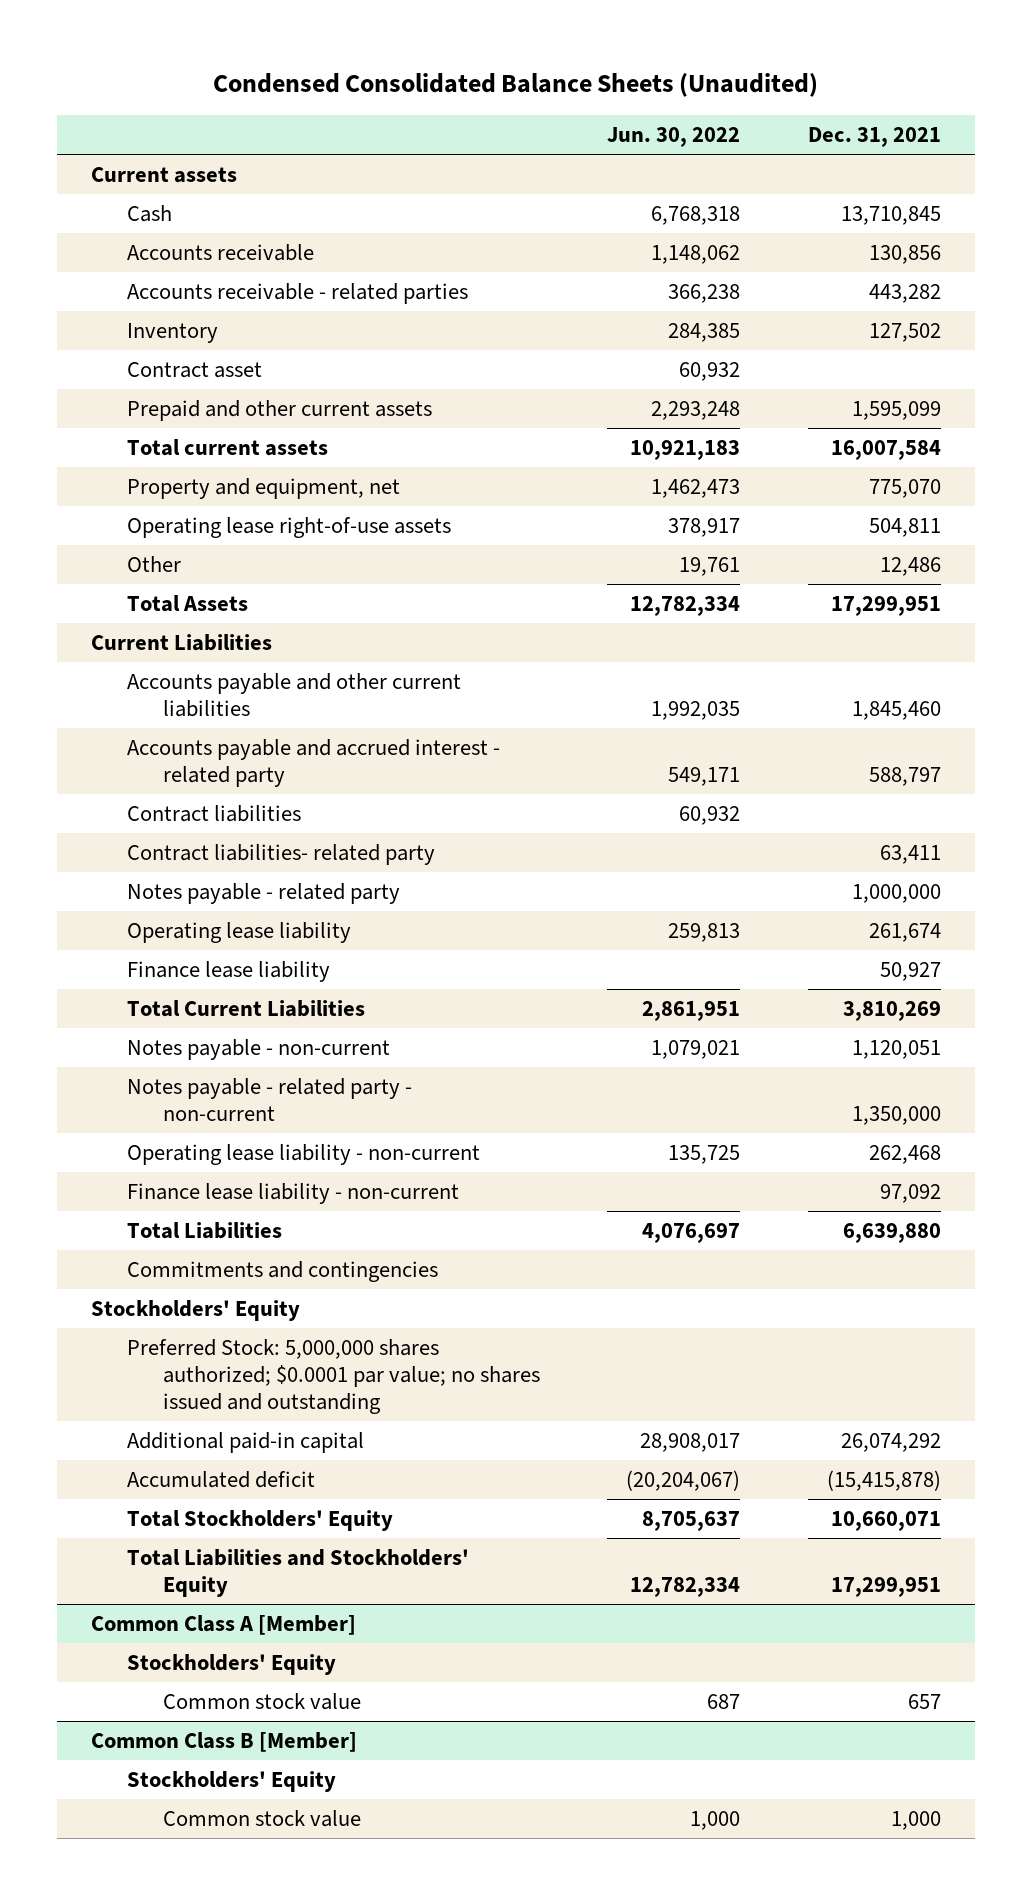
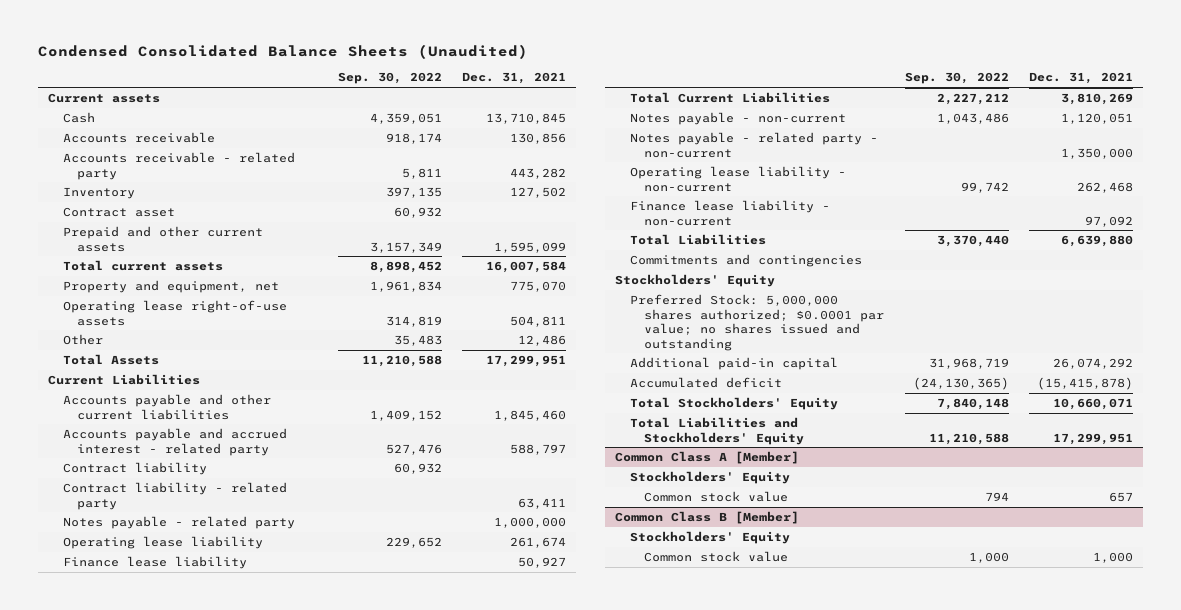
- | Jun. 30, 2022 | Dec. 31, 2021
+ | Sep. 30, 2022 | Dec. 31, 2021
- Accounts receivable - related parties | 366,238 | 443,282
+ Accounts receivable - related party | 5,811 | 443,282
- Contract liabilities | 60,932 |
- Contract liabilities- related party | | 63,411
+ Contract liability | 60,932 |
+ Contract liability - related party | | 63,411

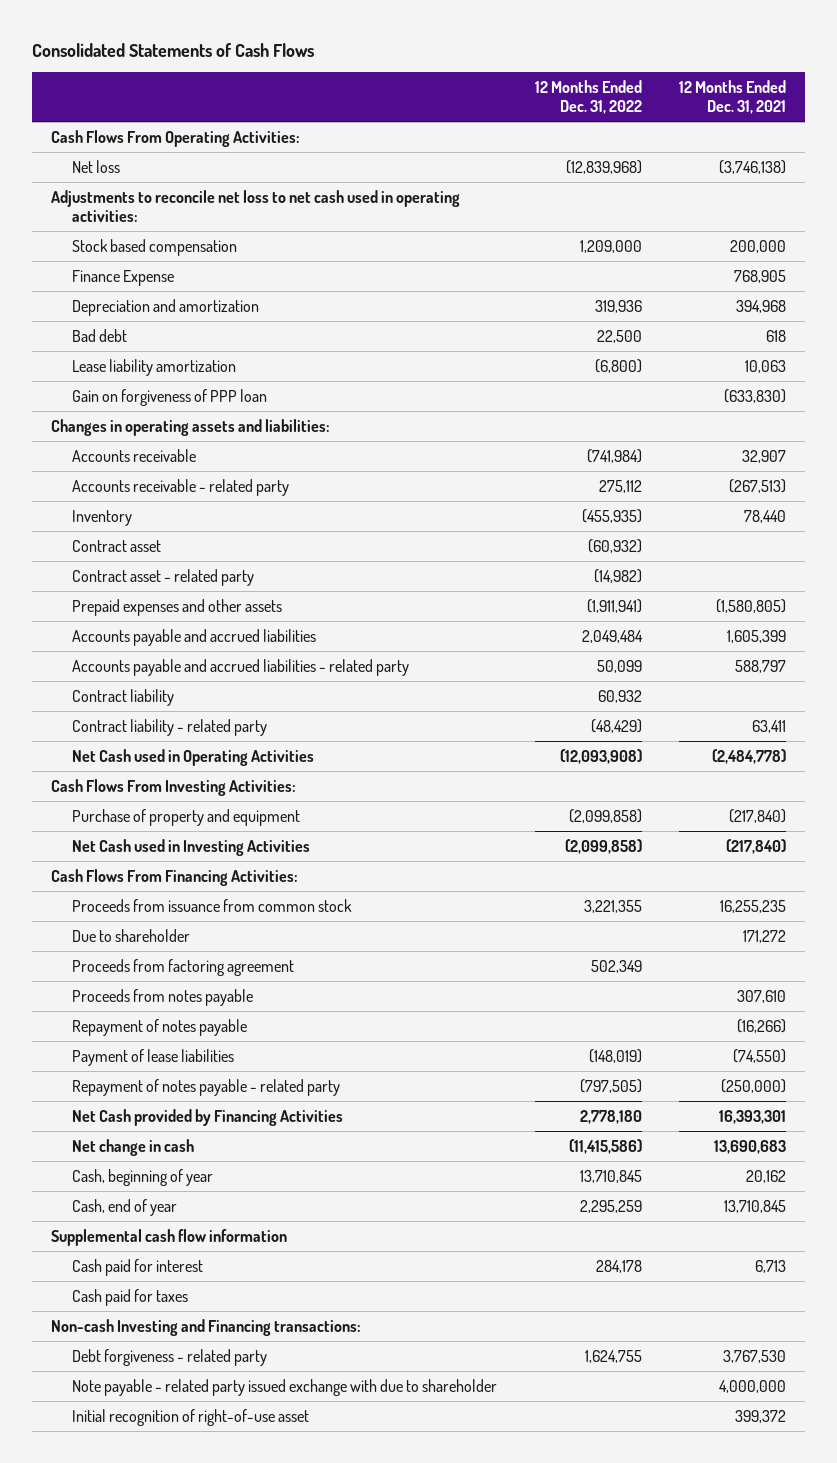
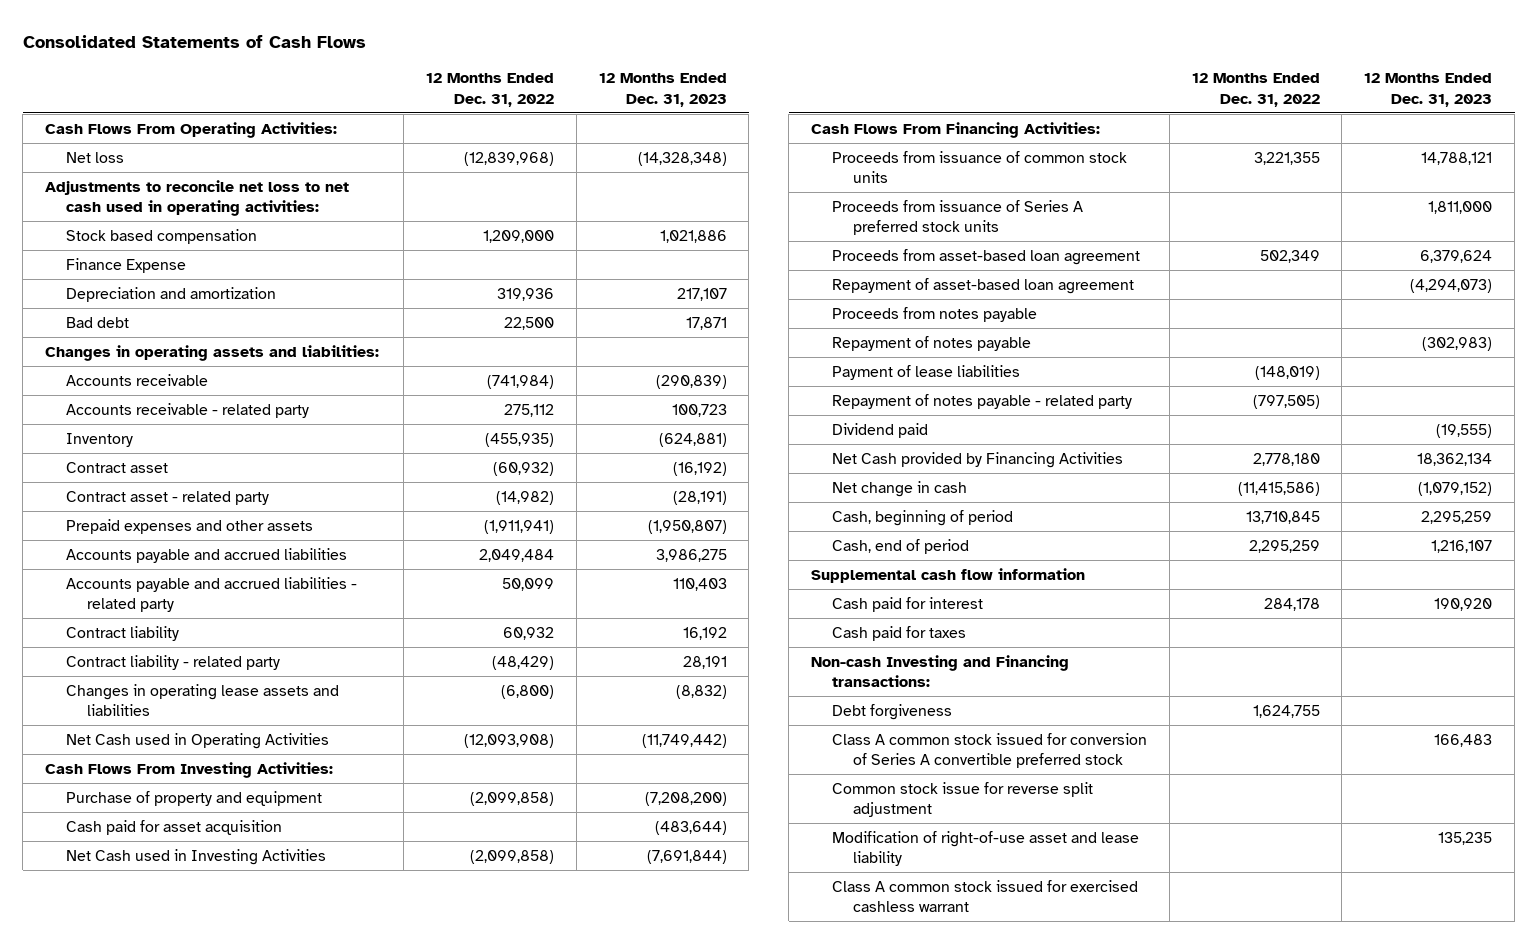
- | 12 Months Ended Dec. 31, 2022 | 12 Months Ended Dec. 31, 2021
+ | 12 Months Ended Dec. 31, 2022 | 12 Months Ended Dec. 31, 2023
- Lease liability amortization | (6,800) | 10,063
- Gain on forgiveness of PPP loan | | (633,830)
+ Changes in operating lease assets and liabilities | (6,800) | (8,832)
+ Cash paid for asset acquisition | | (483,644)
- Proceeds from issuance from common stock | 3,221,355 | 16,255,235
- Due to shareholder | | 171,272
- Proceeds from factoring agreement | 502,349 |
+ Proceeds from issuance of common stock units | 3,221,355 | 14,788,121
+ Proceeds from issuance of Series A preferred stock units | | 1,811,000
+ Proceeds from asset-based loan agreement | 502,349 | 6,379,624
+ Repayment of asset-based loan agreement | | (4,294,073)
+ Dividend paid | | (19,555)
- Cash, beginning of year | 13,710,845 | 20,162
- Cash, end of year | 2,295,259 | 13,710,845
+ Cash, beginning of period | 13,710,845 | 2,295,259
+ Cash, end of period | 2,295,259 | 1,216,107
- Debt forgiveness - related party | 1,624,755 | 3,767,530
- Note payable - related party issued exchange with due to shareholder | | 4,000,000
- Initial recognition of right-of-use asset | | 399,372
+ Debt forgiveness | 1,624,755 |
+ Class A common stock issued for conversion of Series A convertible preferred stock | | 166,483
+ Common stock issue for reverse split adjustment
+ Modification of right-of-use asset and lease liability | | 135,235
+ Class A common stock issued for exercised cashless warrant

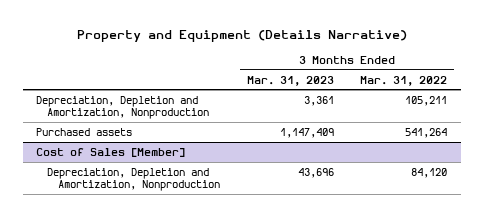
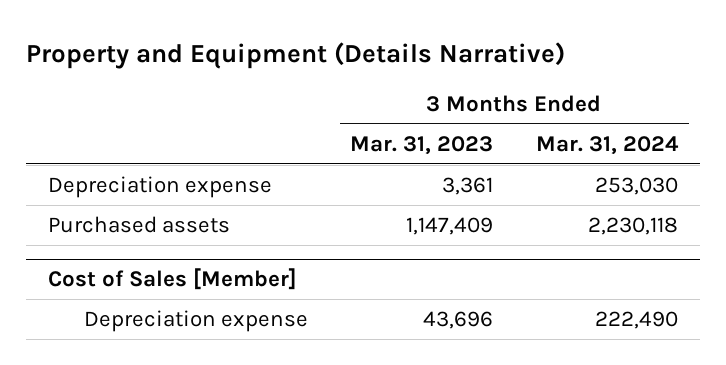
- | 3 Months Ended Mar. 31, 2023 | 3 Months Ended Mar. 31, 2022
+ | 3 Months Ended Mar. 31, 2023 | 3 Months Ended Mar. 31, 2024
- Depreciation, Depletion and Amortization, Nonproduction | 3,361 | 105,211
+ Depreciation expense | 3,361 | 253,030
@ Cost of Sales [Member]
- Depreciation, Depletion and Amortization, Nonproduction | 43,696 | 84,120
+ Depreciation expense | 43,696 | 222,490

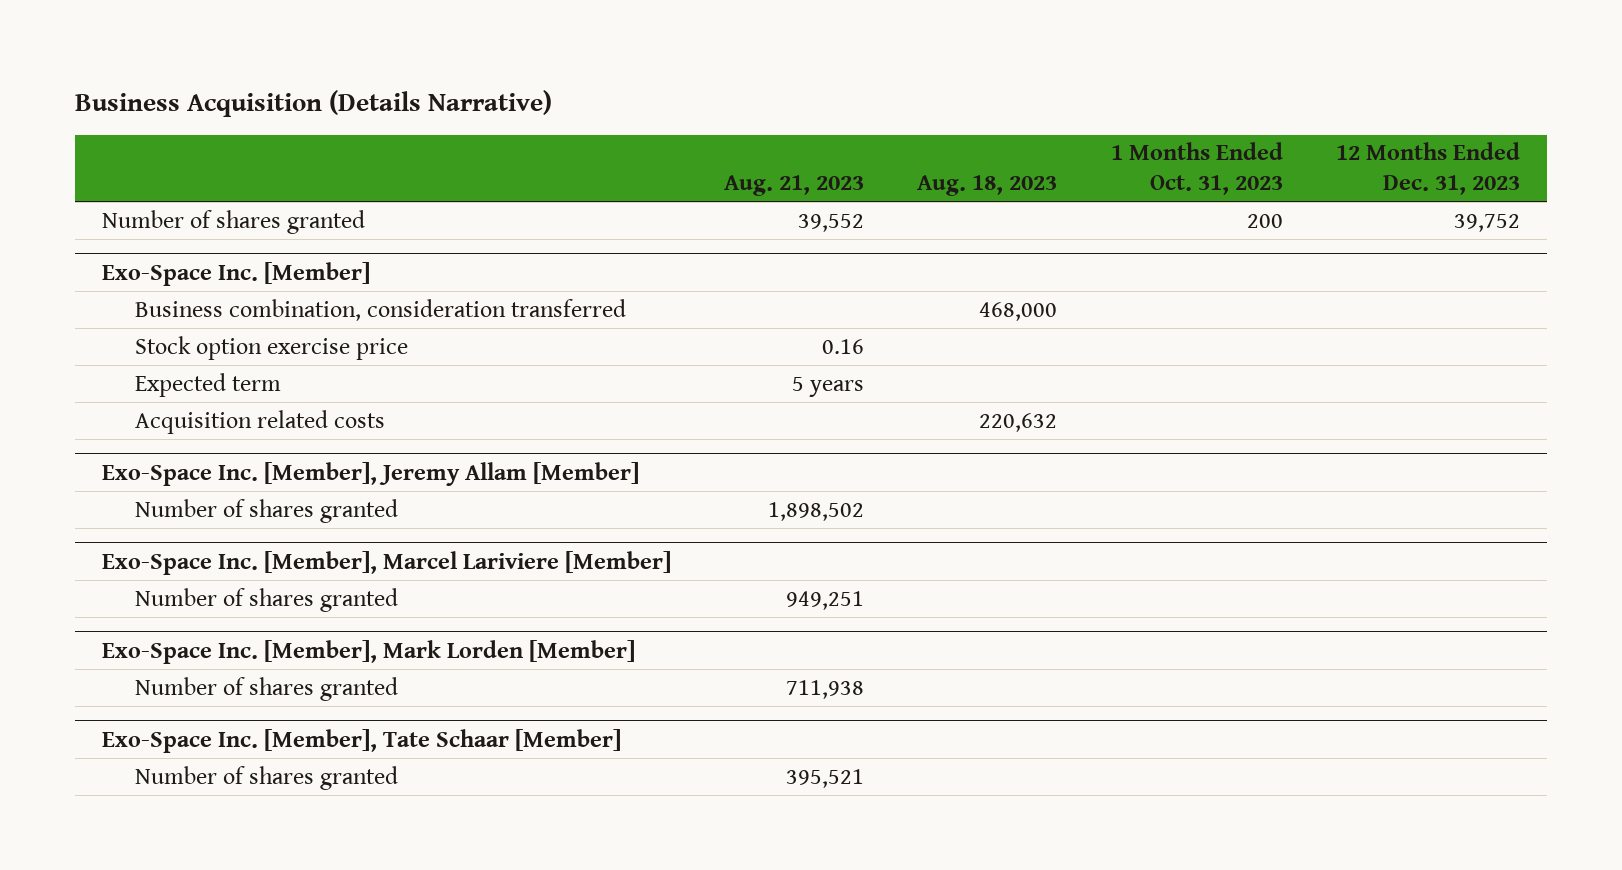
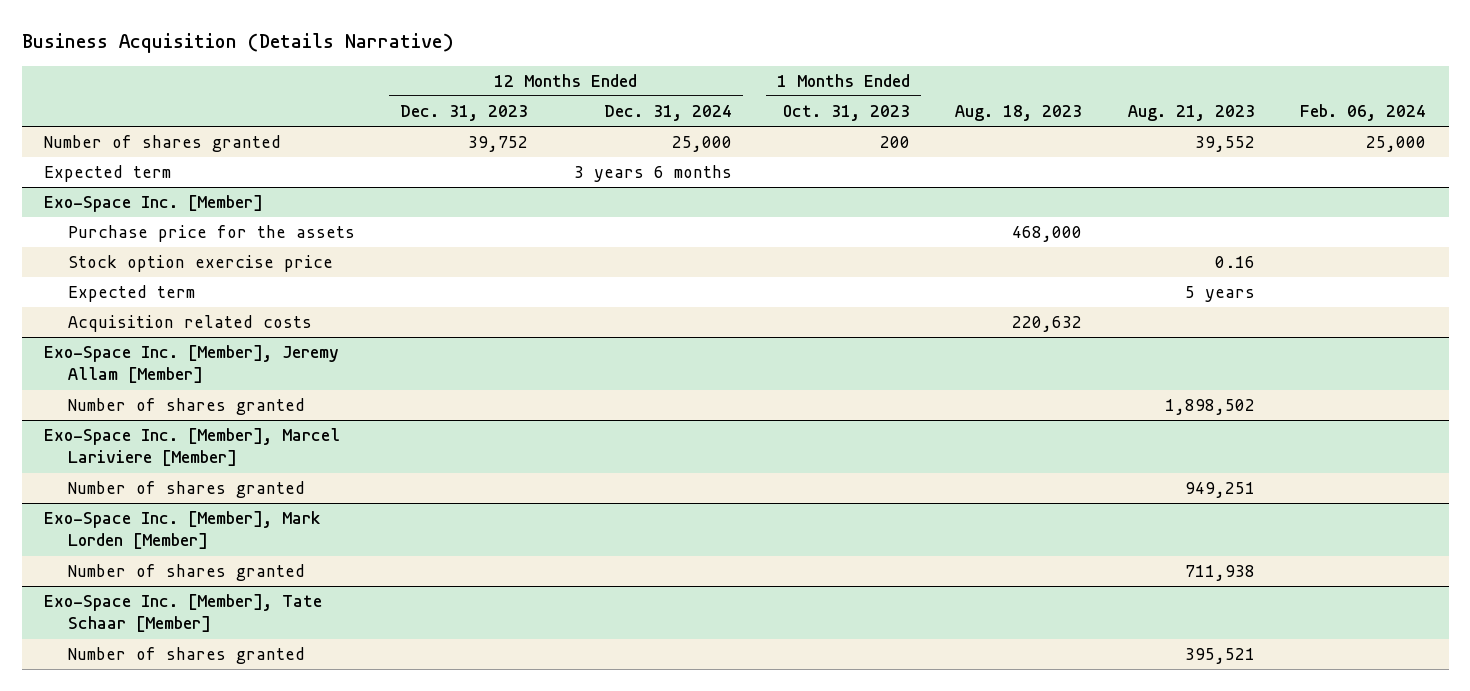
- | Aug. 21, 2023 | Aug. 18, 2023 | 1 Months Ended Oct. 31, 2023 | 12 Months Ended Dec. 31, 2023
+ | 12 Months Ended Dec. 31, 2023 | 12 Months Ended Dec. 31, 2024 | 1 Months Ended Oct. 31, 2023 | Aug. 18, 2023 | Aug. 21, 2023 | Feb. 06, 2024
+ Expected term | | 3 years 6 months | | | |
@ Exo-Space Inc. [Member]
- Business combination, consideration transferred | | 468,000 | |
+ Purchase price for the assets | | | | 468,000 | |

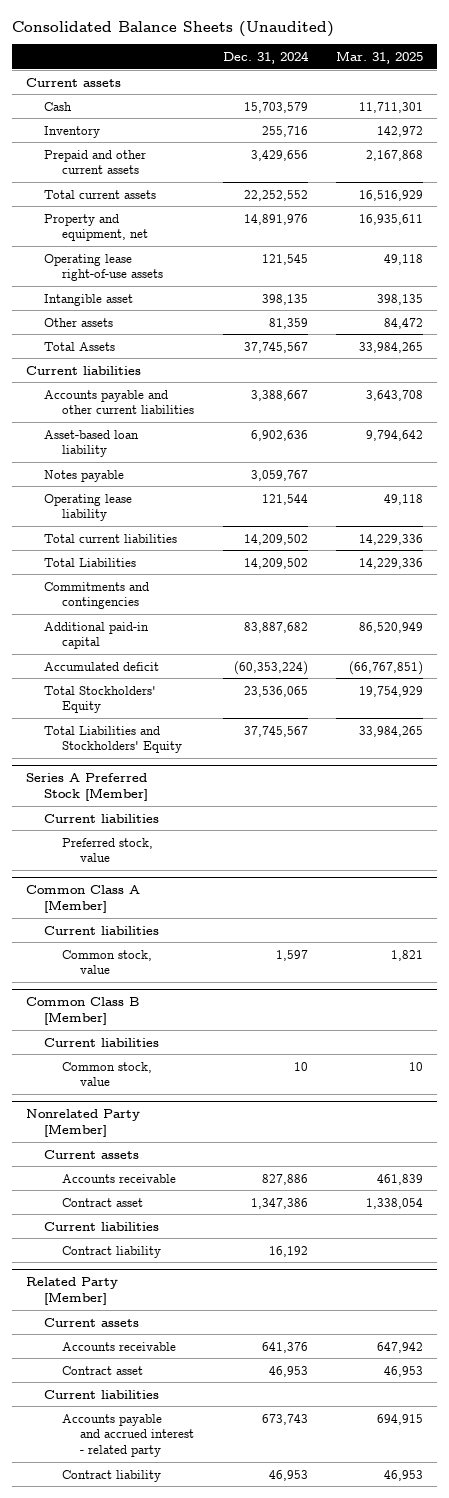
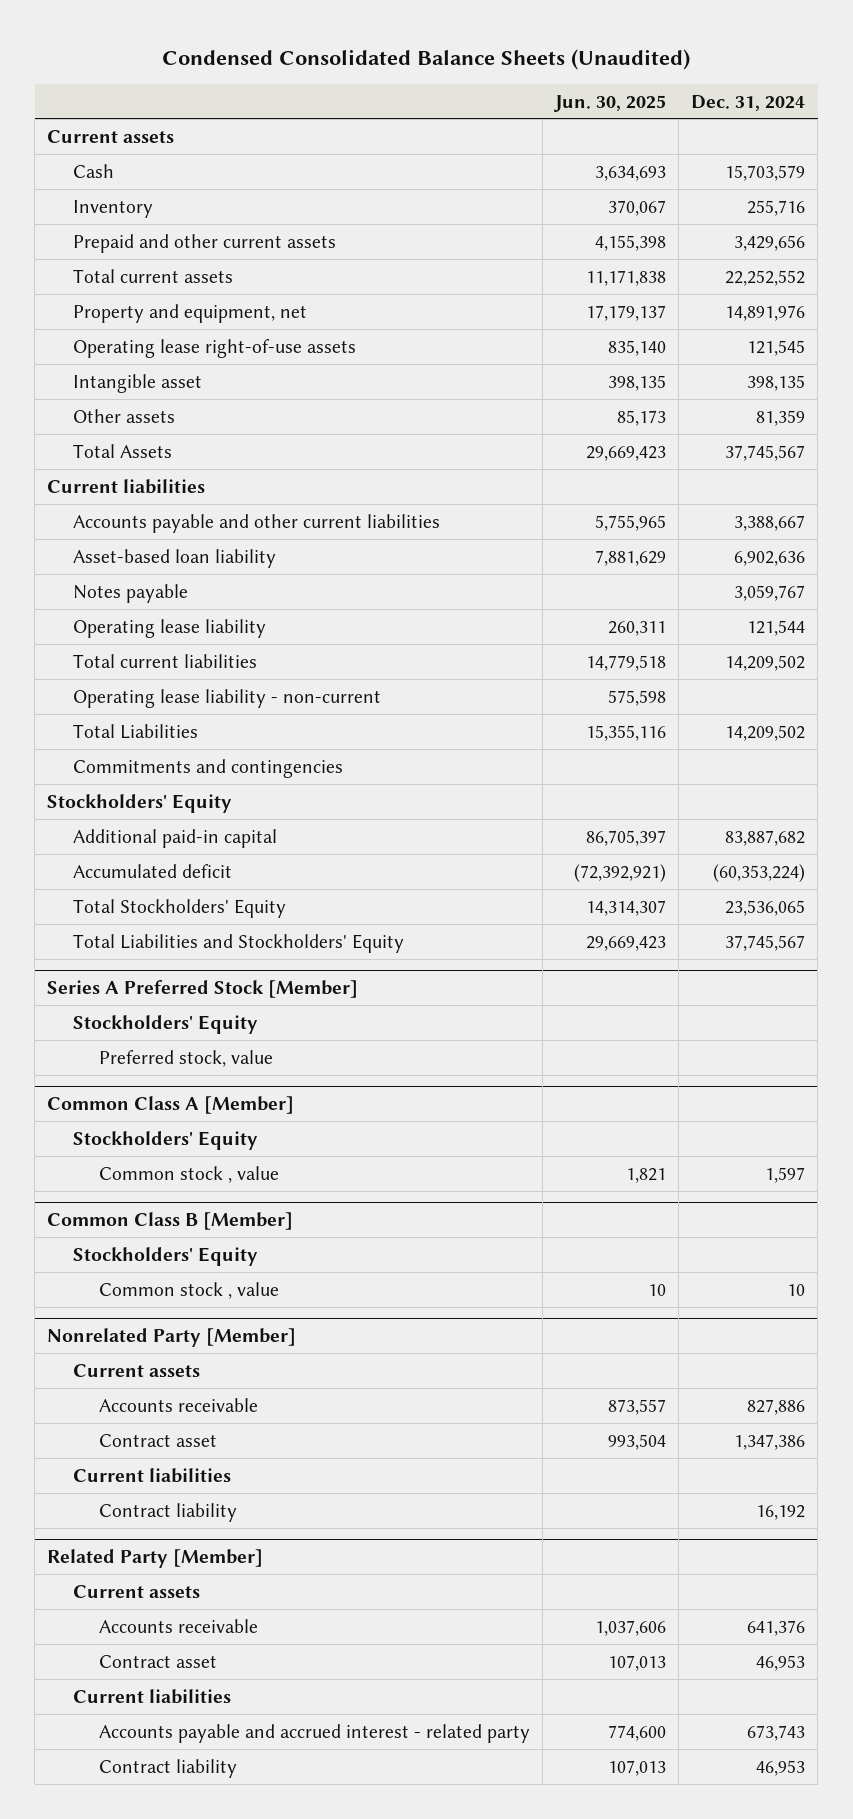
- Consolidated Balance Sheets (Unaudited)
+ Condensed Consolidated Balance Sheets (Unaudited)
- | Dec. 31, 2024 | Mar. 31, 2025
+ | Jun. 30, 2025 | Dec. 31, 2024
+ Operating lease liability - non-current | 575,598 |
+ Stockholders' Equity
@ Series A Preferred Stock [Member]
- Current liabilities
+ Stockholders' Equity
@ Common Class A [Member]
- Current liabilities
- Common stock, value | 1,597 | 1,821
+ Stockholders' Equity
+ Common stock , value | 1,821 | 1,597
@ Common Class B [Member]
- Current liabilities
- Common stock, value | 10 | 10
+ Stockholders' Equity
+ Common stock , value | 10 | 10

